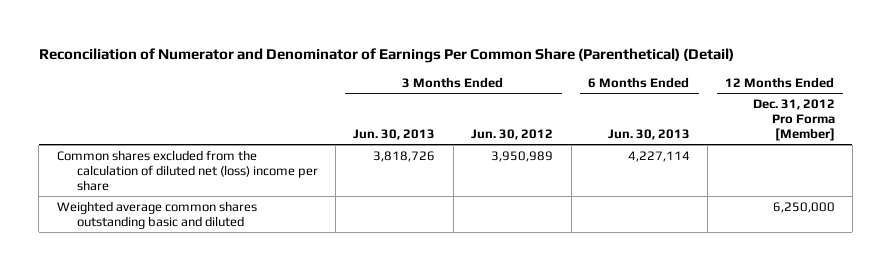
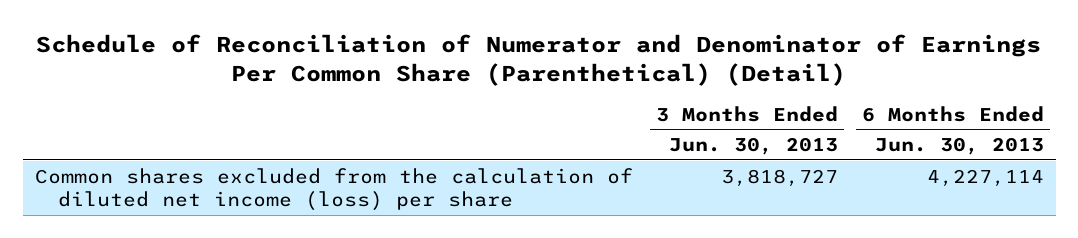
- Reconciliation of Numerator and Denominator of Earnings Per Common Share (Parenthetical) (Detail)
+ Schedule of Reconciliation of Numerator and Denominator of Earnings Per Common Share (Parenthetical) (Detail)
- | 3 Months Ended Jun. 30, 2013 | 3 Months Ended Jun. 30, 2012 | 6 Months Ended Jun. 30, 2013 | 12 Months Ended Dec. 31, 2012 Pro Forma [Member]
+ | 3 Months Ended Jun. 30, 2013 | 6 Months Ended Jun. 30, 2013
- Common shares excluded from the calculation of diluted net (loss) income per share | 3,818,726 | 3,950,989 | 4,227,114 |
- Weighted average common shares outstanding basic and diluted | | | | 6,250,000
+ Common shares excluded from the calculation of diluted net income (loss) per share | 3,818,727 | 4,227,114

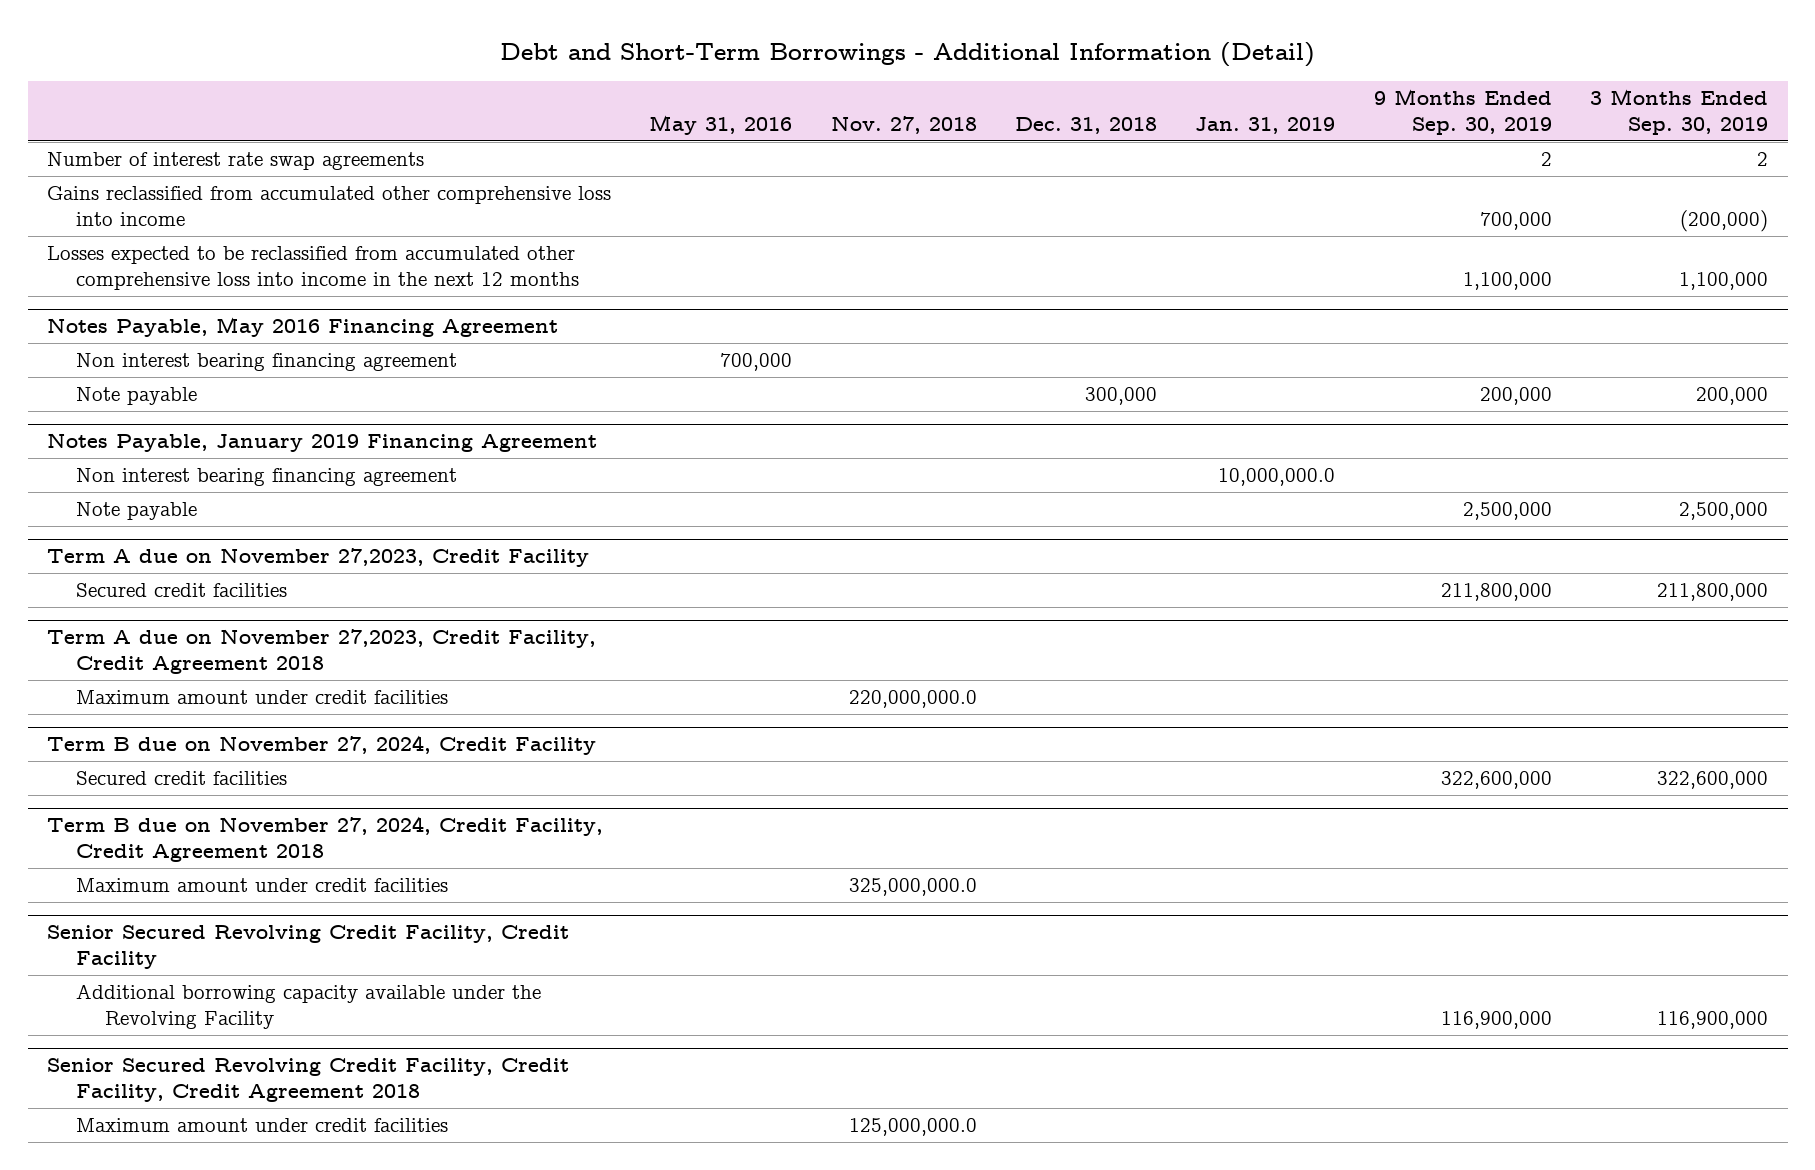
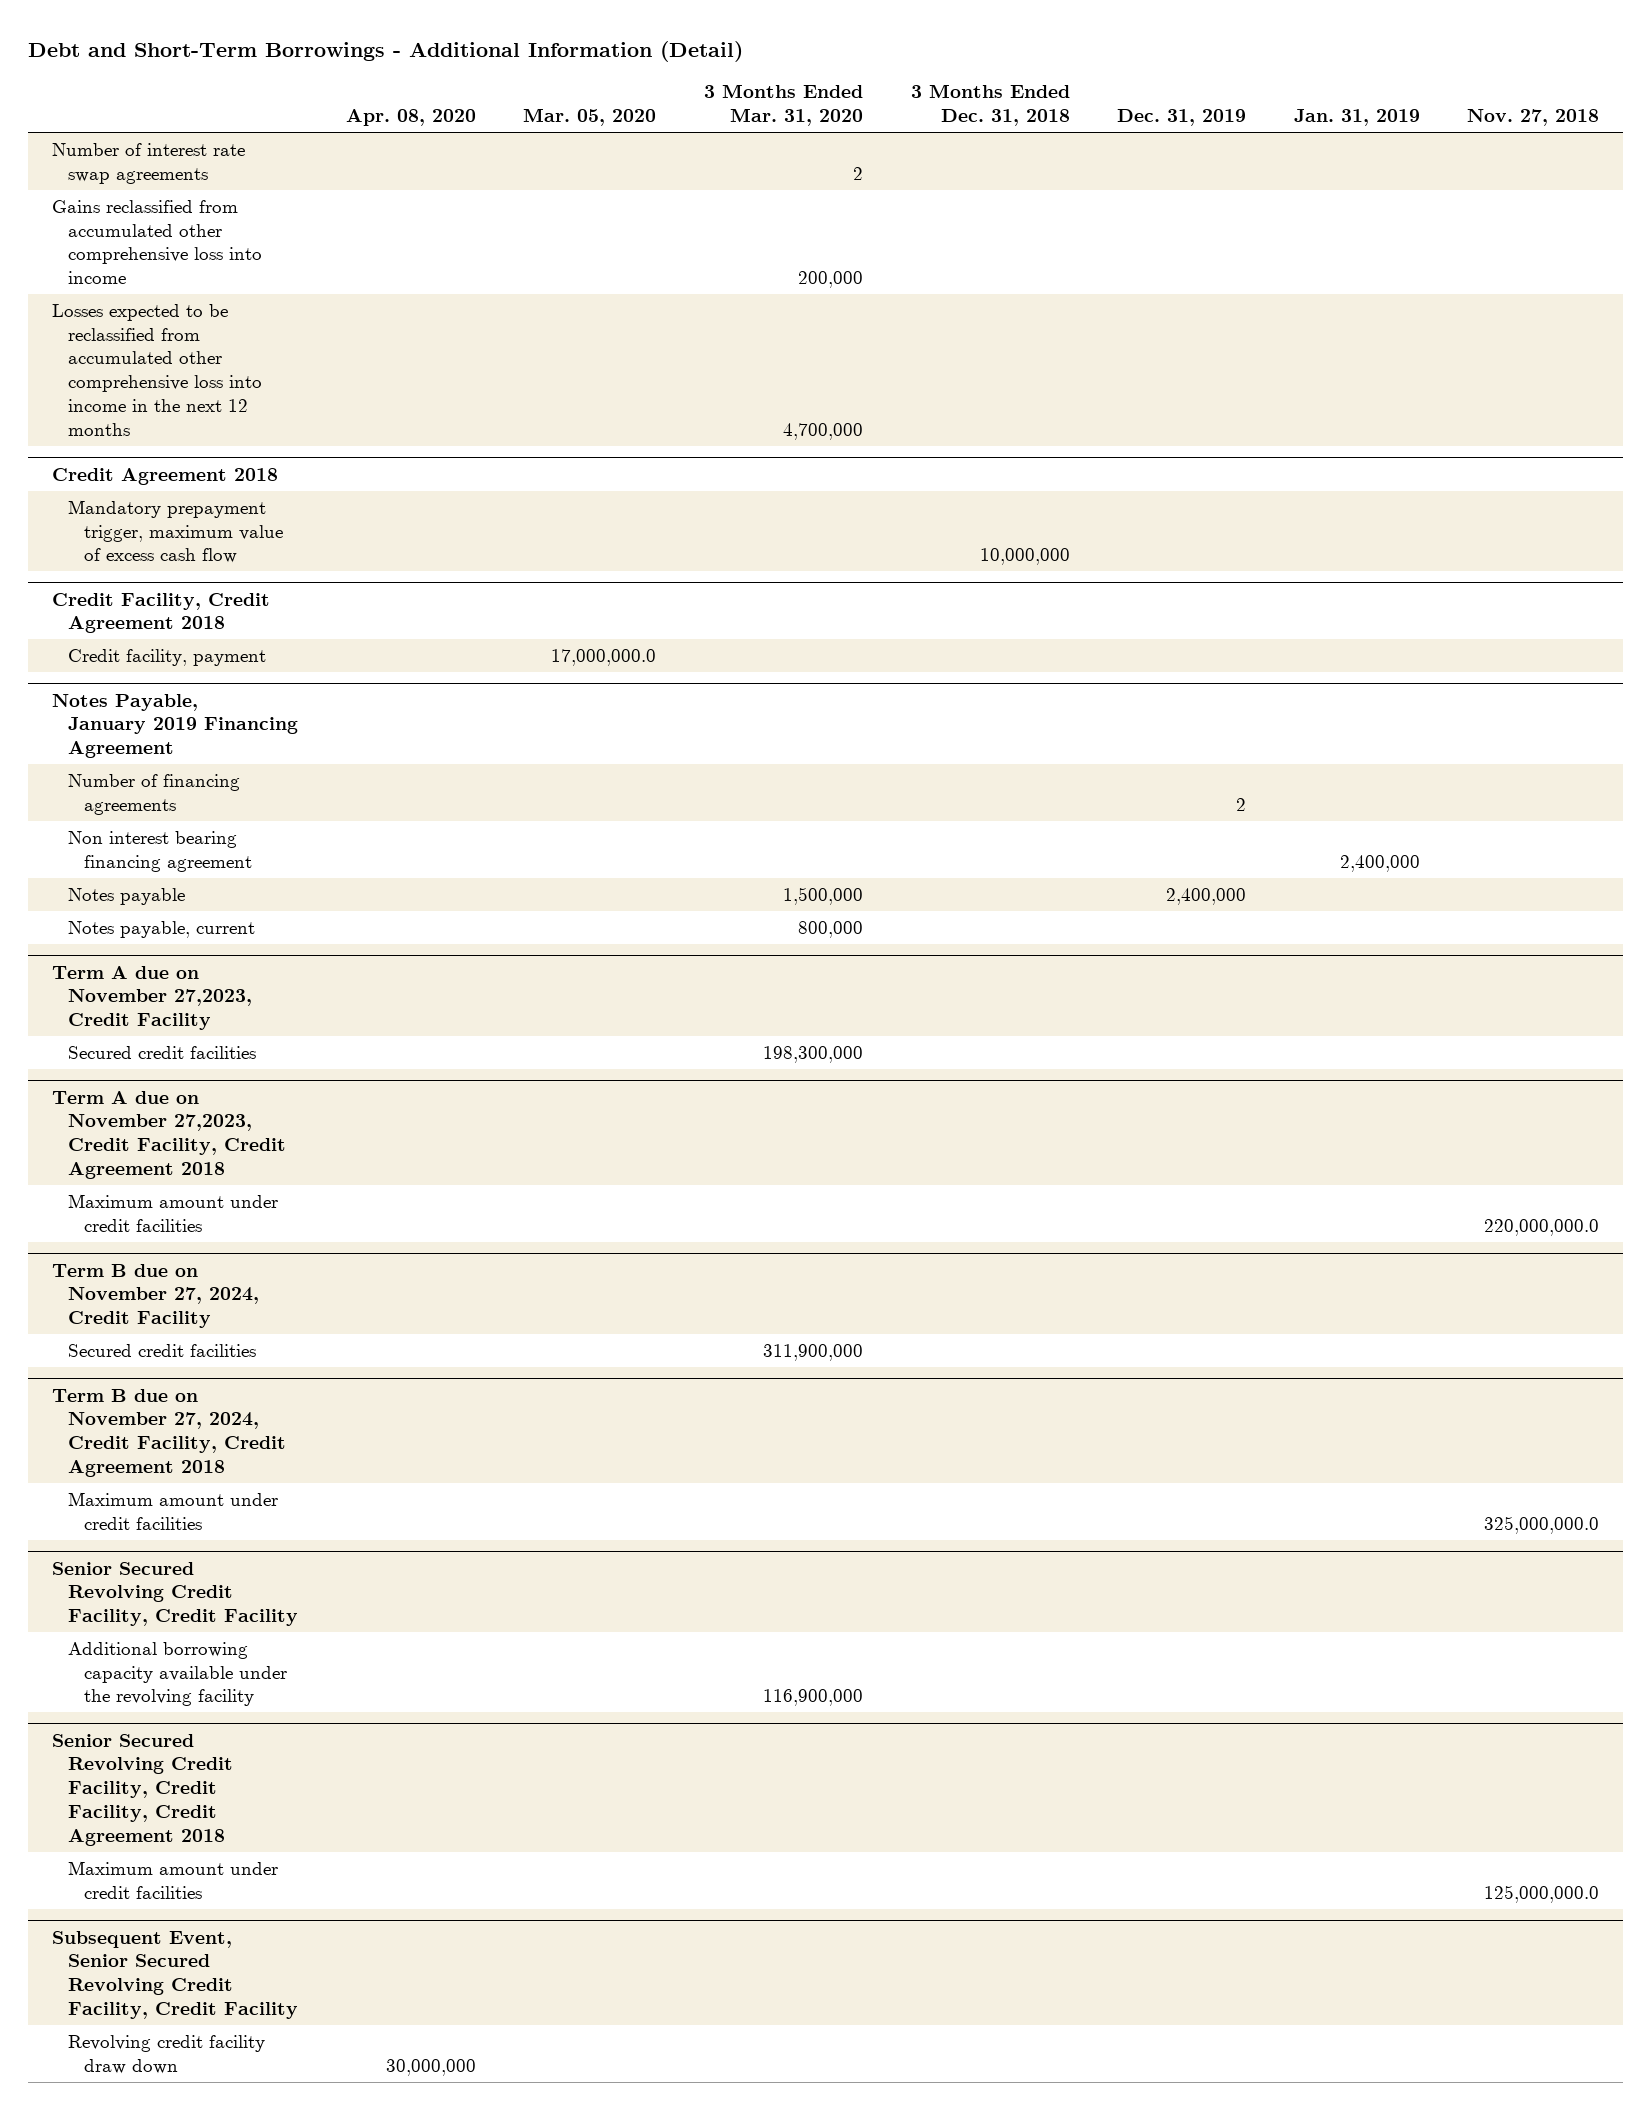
- | May 31, 2016 | Nov. 27, 2018 | Dec. 31, 2018 | Jan. 31, 2019 | 9 Months Ended Sep. 30, 2019 | 3 Months Ended Sep. 30, 2019
+ | Apr. 08, 2020 | Mar. 05, 2020 | 3 Months Ended Mar. 31, 2020 | 3 Months Ended Dec. 31, 2018 | Dec. 31, 2019 | Jan. 31, 2019 | Nov. 27, 2018
- Notes Payable, May 2016 Financing Agreement
- Non interest bearing financing agreement | 700,000 | | | | |
- Note payable | | | 300,000 | | 200,000 | 200,000
+ Credit Agreement 2018
+ Mandatory prepayment trigger, maximum value of excess cash flow | | | | 10,000,000 | | |
+ Credit Facility, Credit Agreement 2018
+ Credit facility, payment | | 17,000,000.0 | | | | |
@ Notes Payable, January 2019 Financing Agreement
- Non interest bearing financing agreement | | | | 10,000,000.0 | |
- Note payable | | | | | 2,500,000 | 2,500,000
+ Number of financing agreements | | | | | 2 | |
+ Non interest bearing financing agreement | | | | | | 2,400,000 |
+ Notes payable | | | 1,500,000 | | 2,400,000 | |
+ Notes payable, current | | | 800,000 | | | |
@ Senior Secured Revolving Credit Facility, Credit Facility
- Additional borrowing capacity available under the Revolving Facility | | | | | 116,900,000 | 116,900,000
+ Additional borrowing capacity available under the revolving facility | | | 116,900,000 | | | |
+ Subsequent Event, Senior Secured Revolving Credit Facility, Credit Facility
+ Revolving credit facility draw down | 30,000,000 | | | | | |

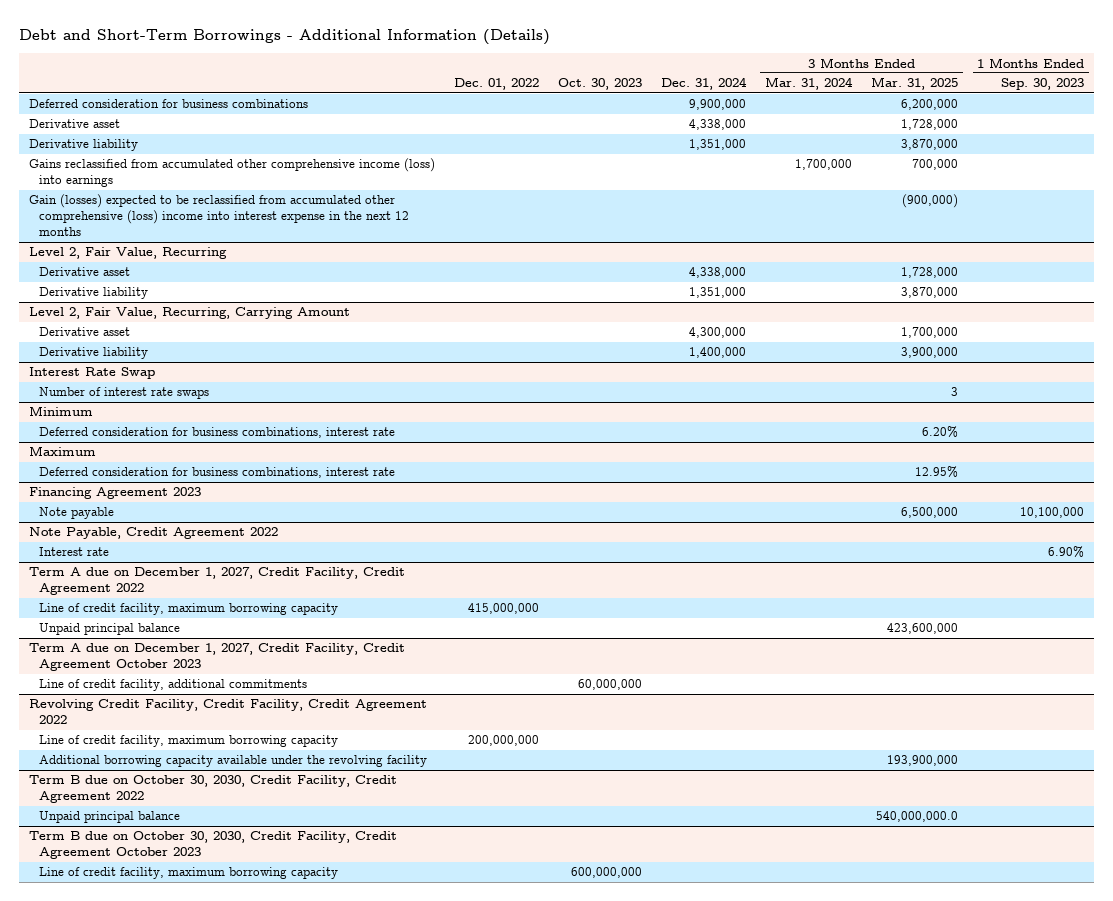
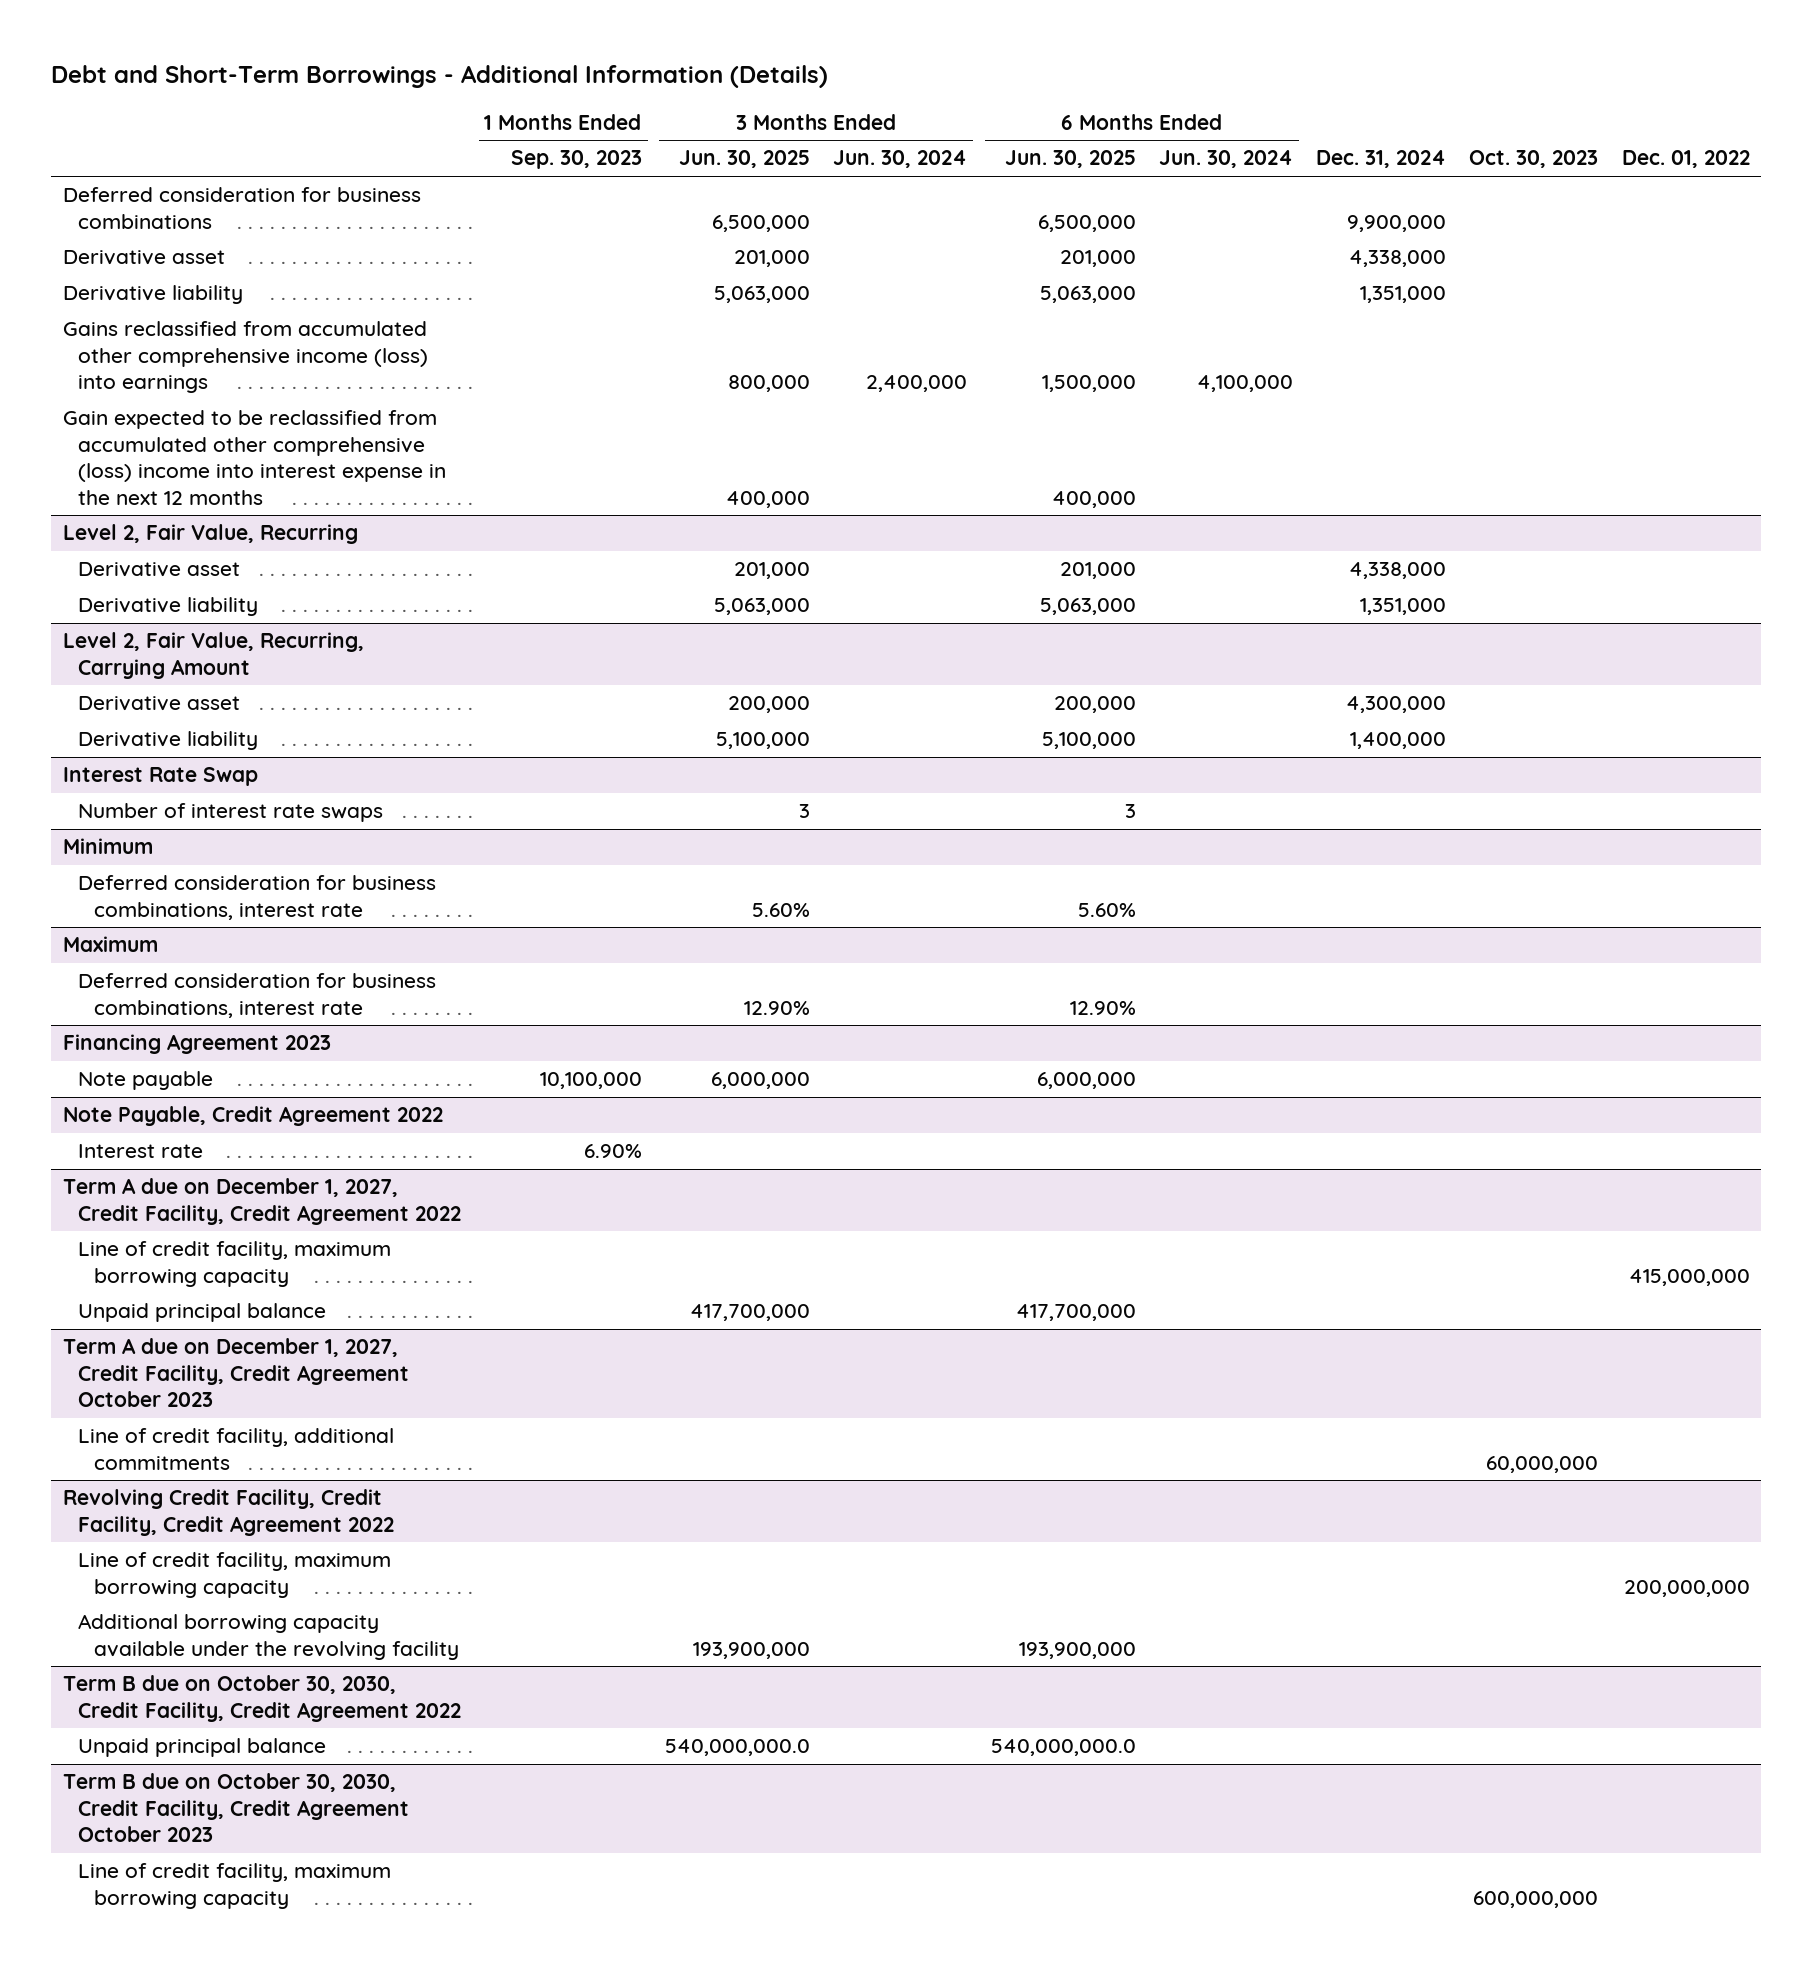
- | Dec. 01, 2022 | Oct. 30, 2023 | Dec. 31, 2024 | 3 Months Ended Mar. 31, 2024 | 3 Months Ended Mar. 31, 2025 | 1 Months Ended Sep. 30, 2023
+ | 1 Months Ended Sep. 30, 2023 | 3 Months Ended Jun. 30, 2025 | 3 Months Ended Jun. 30, 2024 | 6 Months Ended Jun. 30, 2025 | 6 Months Ended Jun. 30, 2024 | Dec. 31, 2024 | Oct. 30, 2023 | Dec. 01, 2022
- Gain (losses) expected to be reclassified from accumulated other comprehensive (loss) income into interest expense in the next 12 months | | | | | (900,000) |
+ Gain expected to be reclassified from accumulated other comprehensive (loss) income into interest expense in the next 12 months | | 400,000 | | 400,000 | | | |

